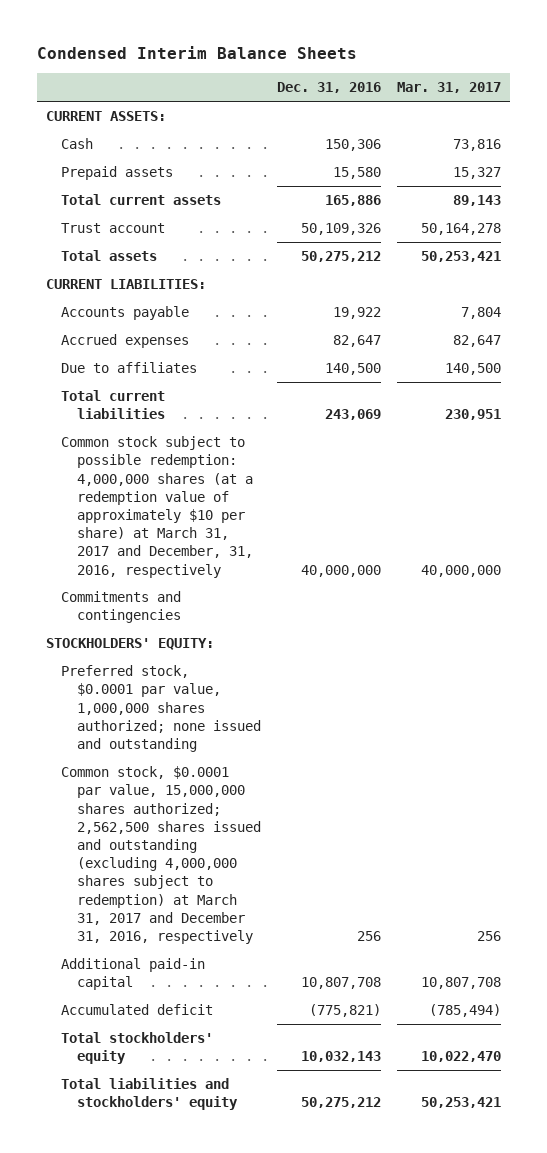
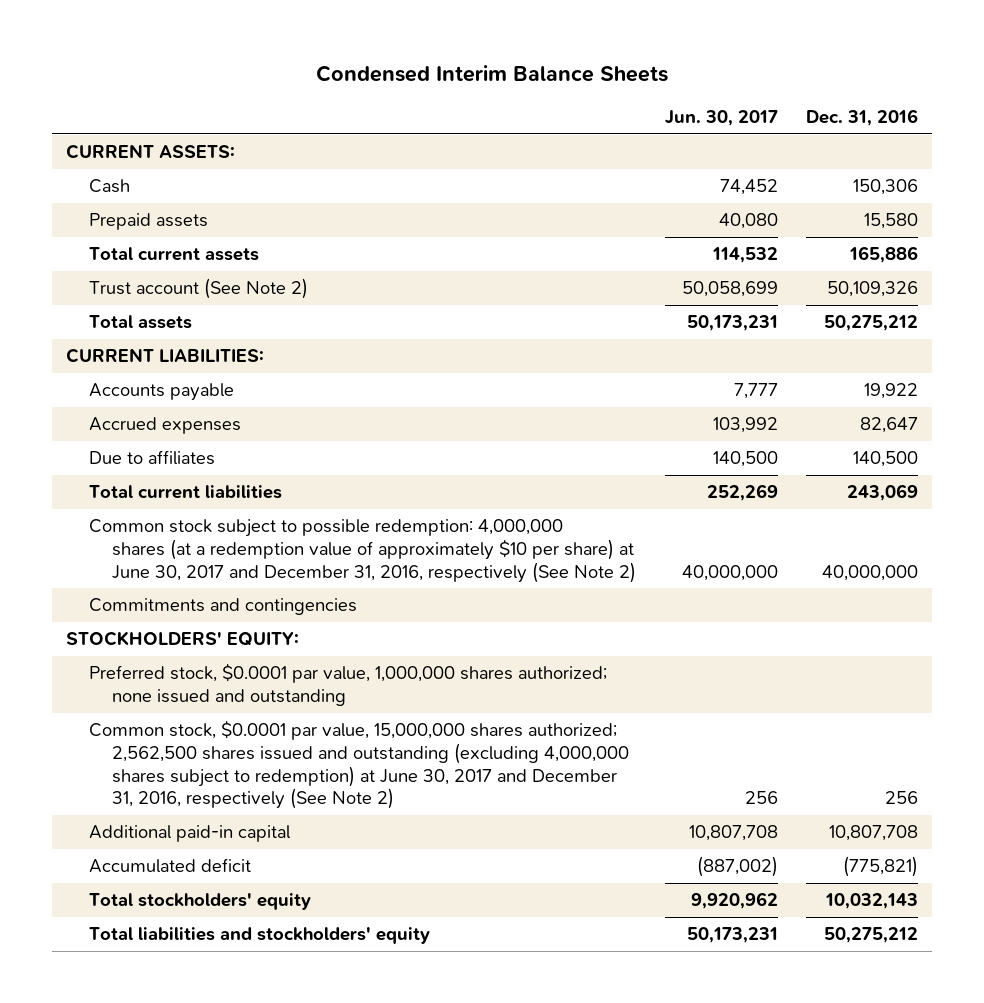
- | Dec. 31, 2016 | Mar. 31, 2017
+ | Jun. 30, 2017 | Dec. 31, 2016
- Trust account | 50,109,326 | 50,164,278
+ Trust account (See Note 2) | 50,058,699 | 50,109,326
- Common stock subject to possible redemption: 4,000,000 shares (at a redemption value of approximately $10 per share) at March 31, 2017 and December, 31, 2016, respectively | 40,000,000 | 40,000,000
+ Common stock subject to possible redemption: 4,000,000 shares (at a redemption value of approximately $10 per share) at June 30, 2017 and December 31, 2016, respectively (See Note 2) | 40,000,000 | 40,000,000
- Common stock, $0.0001 par value, 15,000,000 shares authorized; 2,562,500 shares issued and outstanding (excluding 4,000,000 shares subject to redemption) at March 31, 2017 and December 31, 2016, respectively | 256 | 256
+ Common stock, $0.0001 par value, 15,000,000 shares authorized; 2,562,500 shares issued and outstanding (excluding 4,000,000 shares subject to redemption) at June 30, 2017 and December 31, 2016, respectively (See Note 2) | 256 | 256

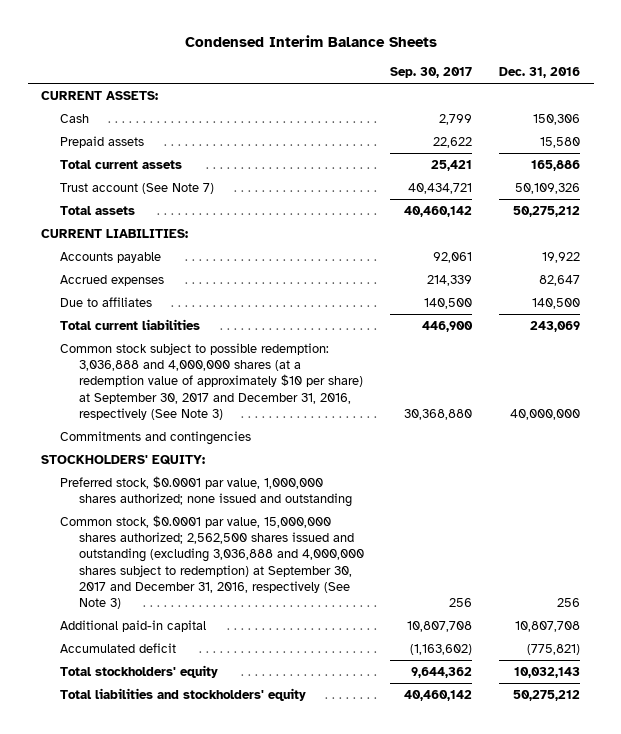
- | Jun. 30, 2017 | Dec. 31, 2016
+ | Sep. 30, 2017 | Dec. 31, 2016
- Trust account (See Note 2) | 50,058,699 | 50,109,326
+ Trust account (See Note 7) | 40,434,721 | 50,109,326
- Common stock subject to possible redemption: 4,000,000 shares (at a redemption value of approximately $10 per share) at June 30, 2017 and December 31, 2016, respectively (See Note 2) | 40,000,000 | 40,000,000
+ Common stock subject to possible redemption: 3,036,888 and 4,000,000 shares (at a redemption value of approximately $10 per share) at September 30, 2017 and December 31, 2016, respectively (See Note 3) | 30,368,880 | 40,000,000
- Common stock, $0.0001 par value, 15,000,000 shares authorized; 2,562,500 shares issued and outstanding (excluding 4,000,000 shares subject to redemption) at June 30, 2017 and December 31, 2016, respectively (See Note 2) | 256 | 256
+ Common stock, $0.0001 par value, 15,000,000 shares authorized; 2,562,500 shares issued and outstanding (excluding 3,036,888 and 4,000,000 shares subject to redemption) at September 30, 2017 and December 31, 2016, respectively (See Note 3) | 256 | 256

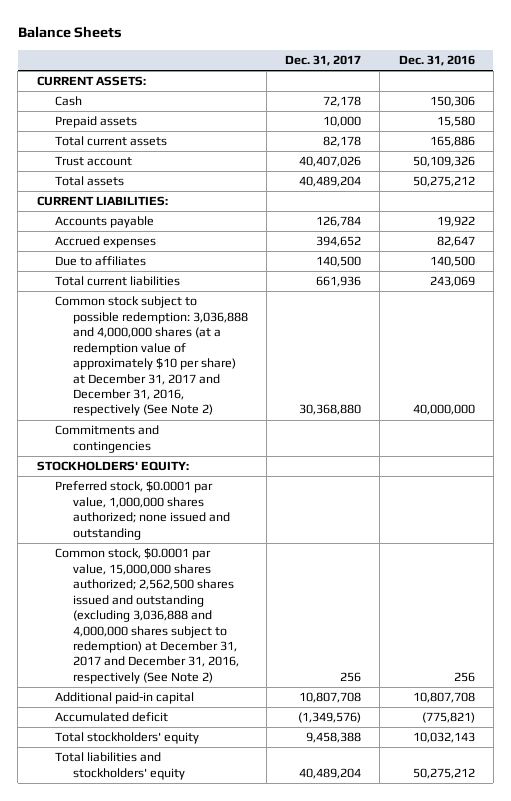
- Condensed Interim Balance Sheets
+ Balance Sheets
- | Sep. 30, 2017 | Dec. 31, 2016
+ | Dec. 31, 2017 | Dec. 31, 2016
- Trust account (See Note 7) | 40,434,721 | 50,109,326
+ Trust account | 40,407,026 | 50,109,326
- Common stock subject to possible redemption: 3,036,888 and 4,000,000 shares (at a redemption value of approximately $10 per share) at September 30, 2017 and December 31, 2016, respectively (See Note 3) | 30,368,880 | 40,000,000
+ Common stock subject to possible redemption: 3,036,888 and 4,000,000 shares (at a redemption value of approximately $10 per share) at December 31, 2017 and December 31, 2016, respectively (See Note 2) | 30,368,880 | 40,000,000
- Common stock, $0.0001 par value, 15,000,000 shares authorized; 2,562,500 shares issued and outstanding (excluding 3,036,888 and 4,000,000 shares subject to redemption) at September 30, 2017 and December 31, 2016, respectively (See Note 3) | 256 | 256
+ Common stock, $0.0001 par value, 15,000,000 shares authorized; 2,562,500 shares issued and outstanding (excluding 3,036,888 and 4,000,000 shares subject to redemption) at December 31, 2017 and December 31, 2016, respectively (See Note 2) | 256 | 256

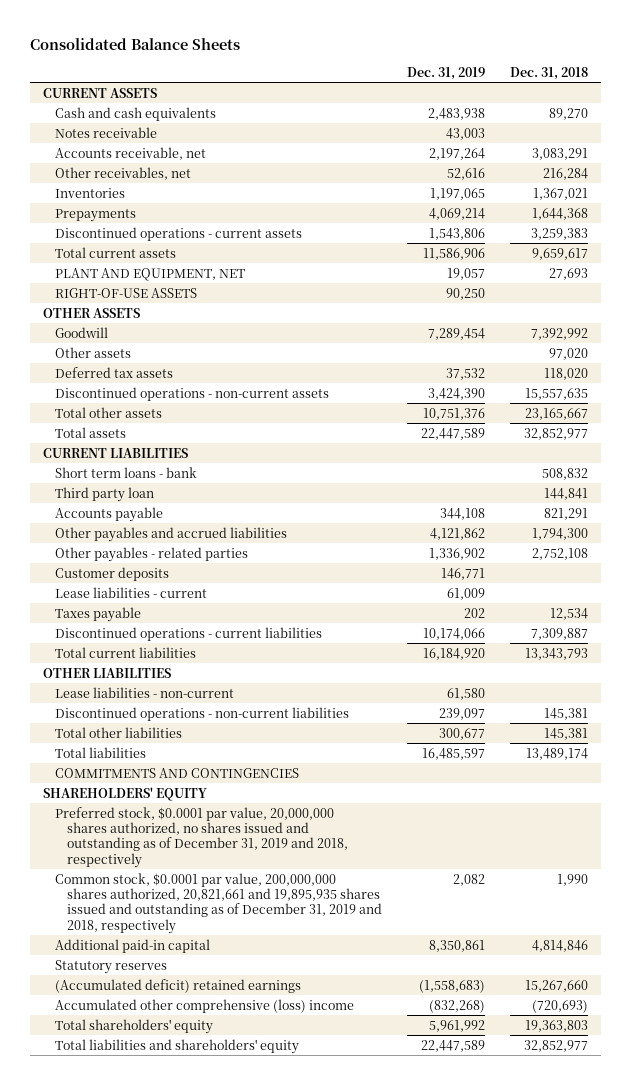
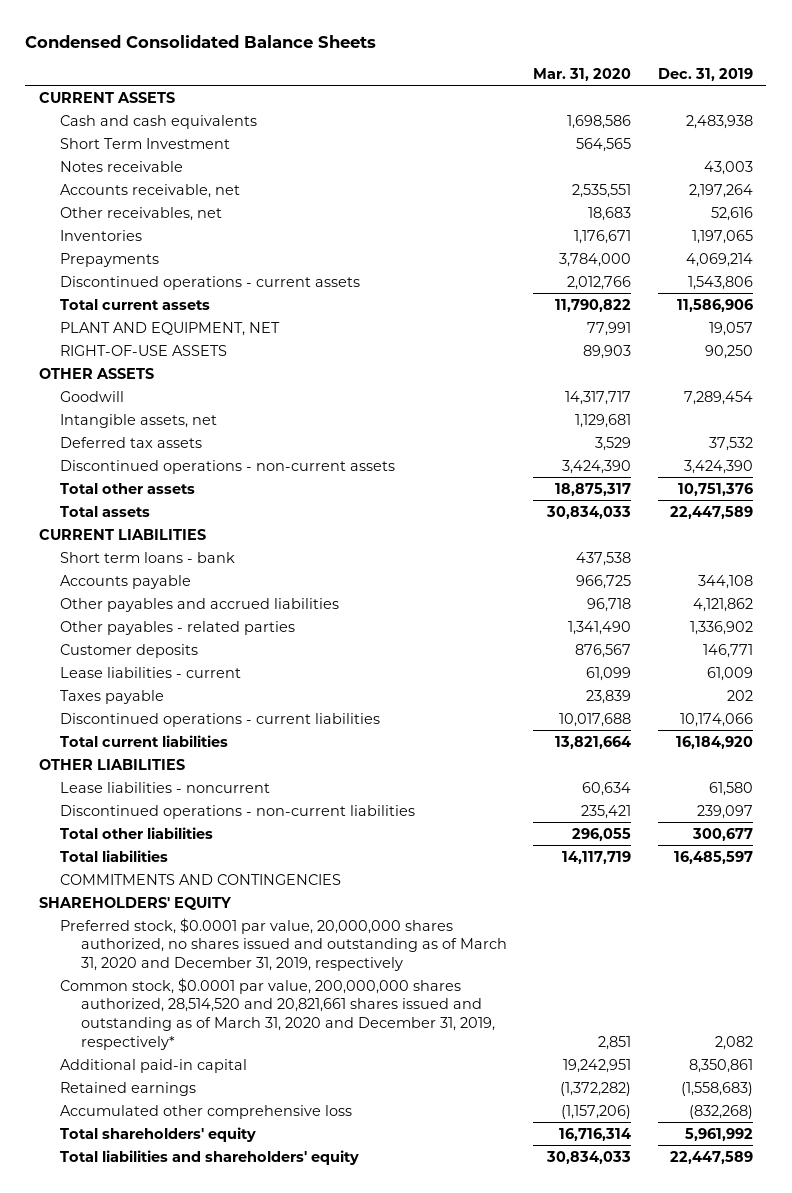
- Consolidated Balance Sheets
+ Condensed Consolidated Balance Sheets
- | Dec. 31, 2019 | Dec. 31, 2018
+ | Mar. 31, 2020 | Dec. 31, 2019
+ Short Term Investment | 564,565 |
- Other assets | | 97,020
+ Intangible assets, net | 1,129,681 |
- Third party loan | | 144,841
- Lease liabilities - non-current | 61,580 |
+ Lease liabilities - noncurrent | 60,634 | 61,580
- Preferred stock, $0.0001 par value, 20,000,000 shares authorized, no shares issued and outstanding as of December 31, 2019 and 2018, respectively
- Common stock, $0.0001 par value, 200,000,000 shares authorized, 20,821,661 and 19,895,935 shares issued and outstanding as of December 31, 2019 and 2018, respectively | 2,082 | 1,990
+ Preferred stock, $0.0001 par value, 20,000,000 shares authorized, no shares issued and outstanding as of March 31, 2020 and December 31, 2019, respectively
+ Common stock, $0.0001 par value, 200,000,000 shares authorized, 28,514,520 and 20,821,661 shares issued and outstanding as of March 31, 2020 and December 31, 2019, respectively* | 2,851 | 2,082
- Statutory reserves
- (Accumulated deficit) retained earnings | (1,558,683) | 15,267,660
- Accumulated other comprehensive (loss) income | (832,268) | (720,693)
+ Retained earnings | (1,372,282) | (1,558,683)
+ Accumulated other comprehensive loss | (1,157,206) | (832,268)

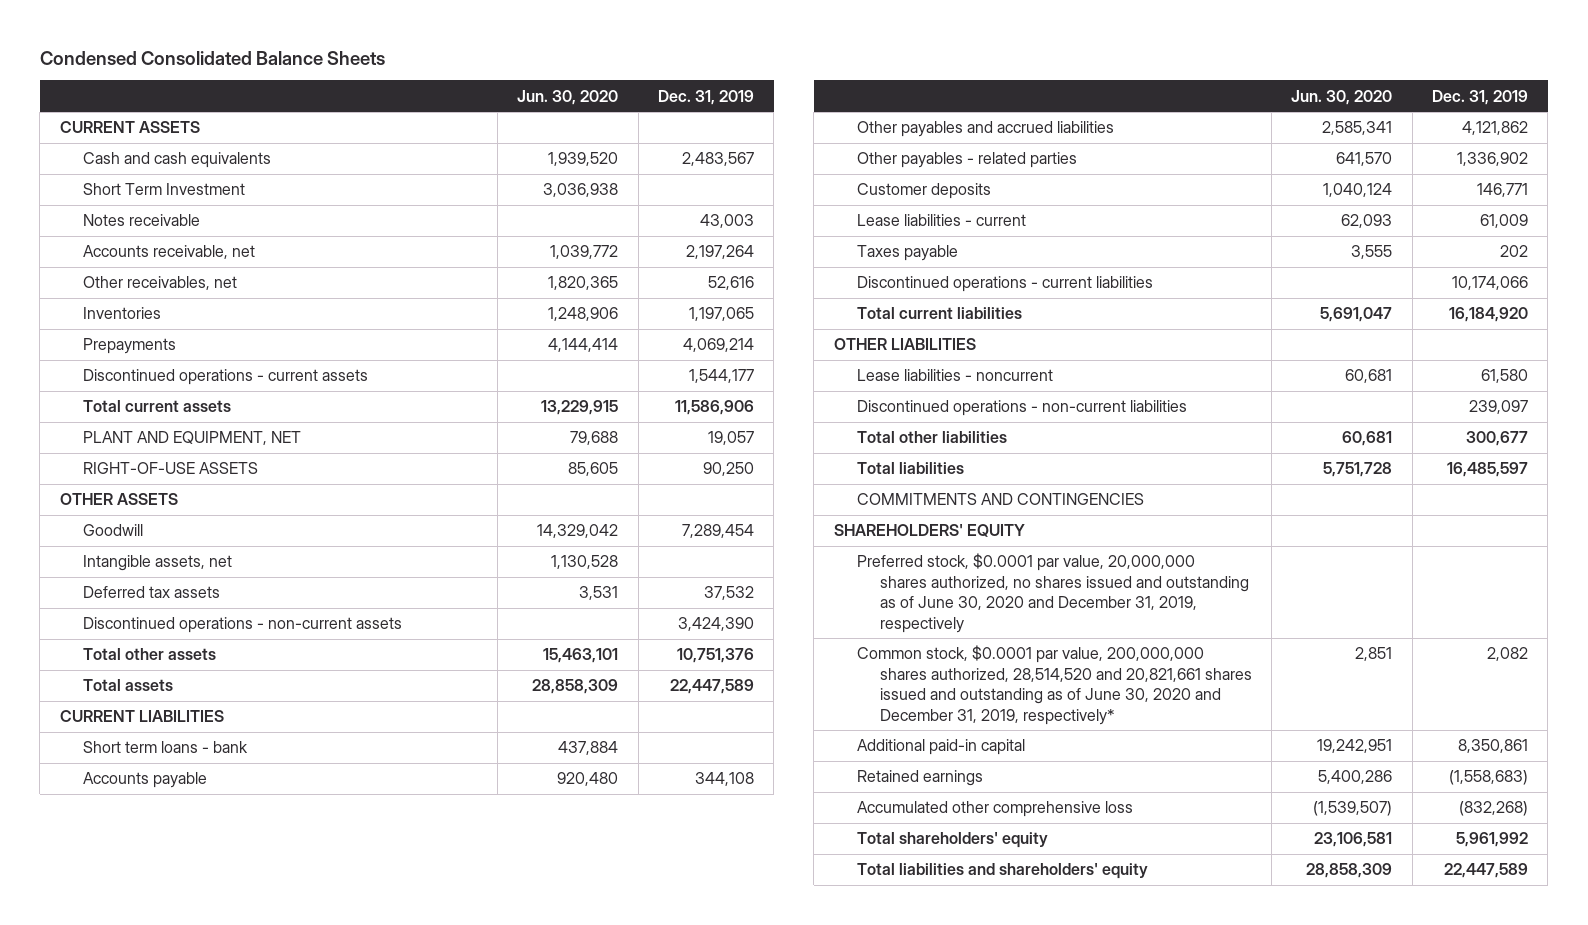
- | Mar. 31, 2020 | Dec. 31, 2019
+ | Jun. 30, 2020 | Dec. 31, 2019
- Cash and cash equivalents | 1,698,586 | 2,483,938
+ Cash and cash equivalents | 1,939,520 | 2,483,567
- Discontinued operations - current assets | 2,012,766 | 1,543,806
+ Discontinued operations - current assets | | 1,544,177
- Preferred stock, $0.0001 par value, 20,000,000 shares authorized, no shares issued and outstanding as of March 31, 2020 and December 31, 2019, respectively
- Common stock, $0.0001 par value, 200,000,000 shares authorized, 28,514,520 and 20,821,661 shares issued and outstanding as of March 31, 2020 and December 31, 2019, respectively* | 2,851 | 2,082
+ Preferred stock, $0.0001 par value, 20,000,000 shares authorized, no shares issued and outstanding as of June 30, 2020 and December 31, 2019, respectively
+ Common stock, $0.0001 par value, 200,000,000 shares authorized, 28,514,520 and 20,821,661 shares issued and outstanding as of June 30, 2020 and December 31, 2019, respectively* | 2,851 | 2,082

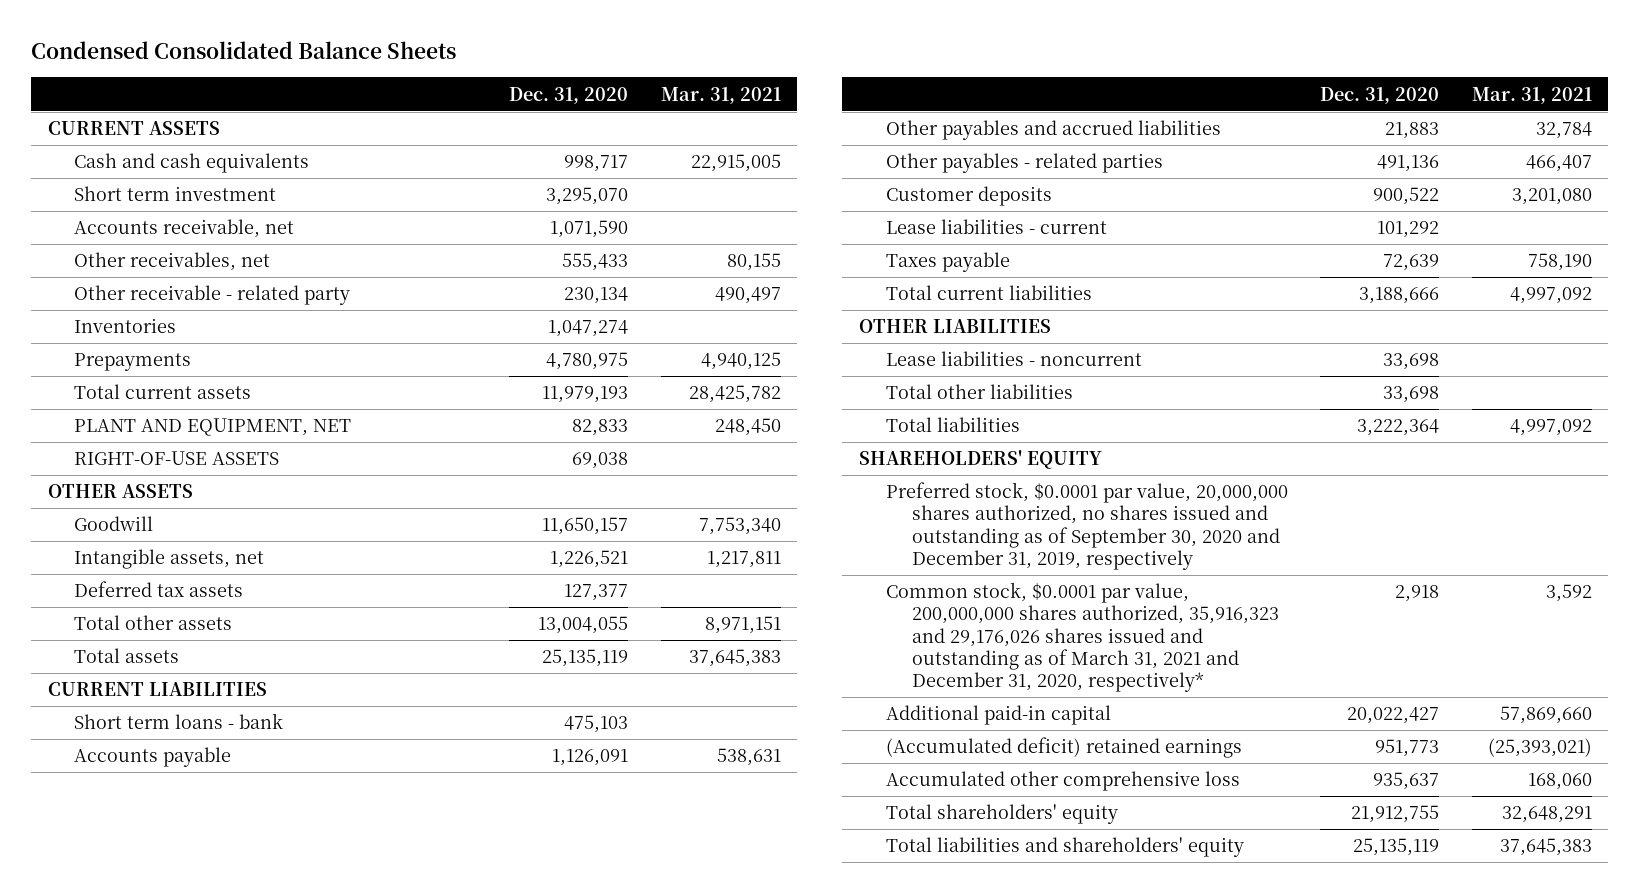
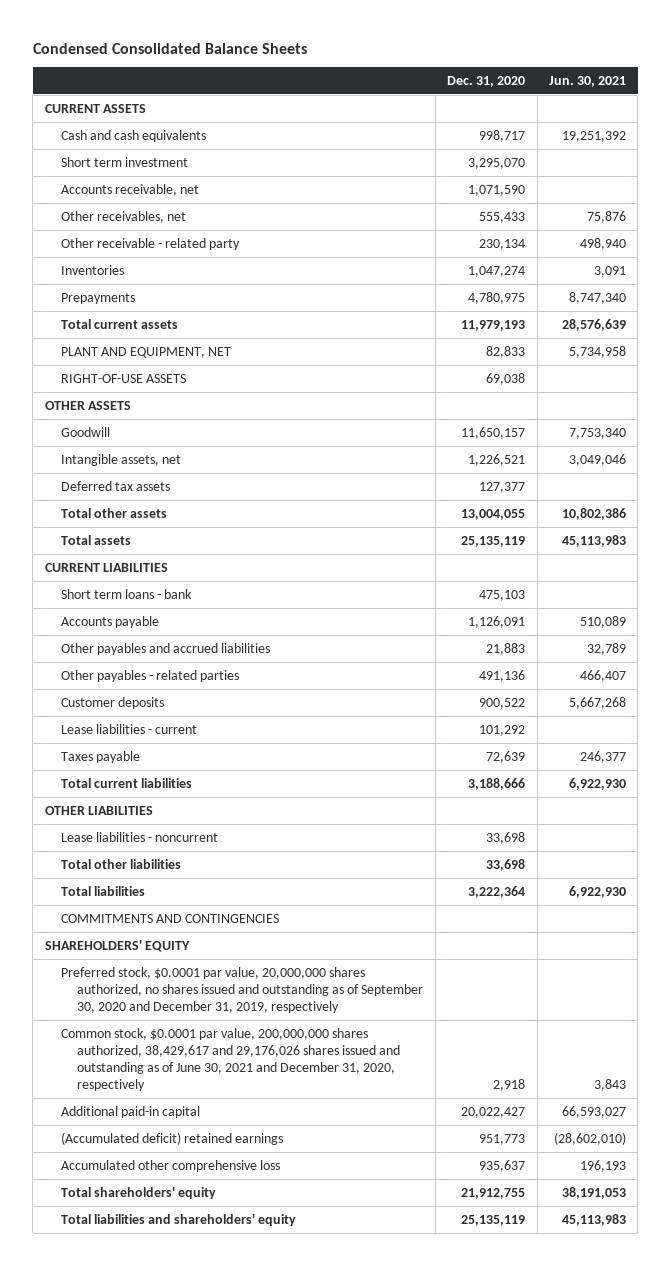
- | Dec. 31, 2020 | Mar. 31, 2021
+ | Dec. 31, 2020 | Jun. 30, 2021
+ COMMITMENTS AND CONTINGENCIES
- Common stock, $0.0001 par value, 200,000,000 shares authorized, 35,916,323 and 29,176,026 shares issued and outstanding as of March 31, 2021 and December 31, 2020, respectively* | 2,918 | 3,592
+ Common stock, $0.0001 par value, 200,000,000 shares authorized, 38,429,617 and 29,176,026 shares issued and outstanding as of June 30, 2021 and December 31, 2020, respectively | 2,918 | 3,843

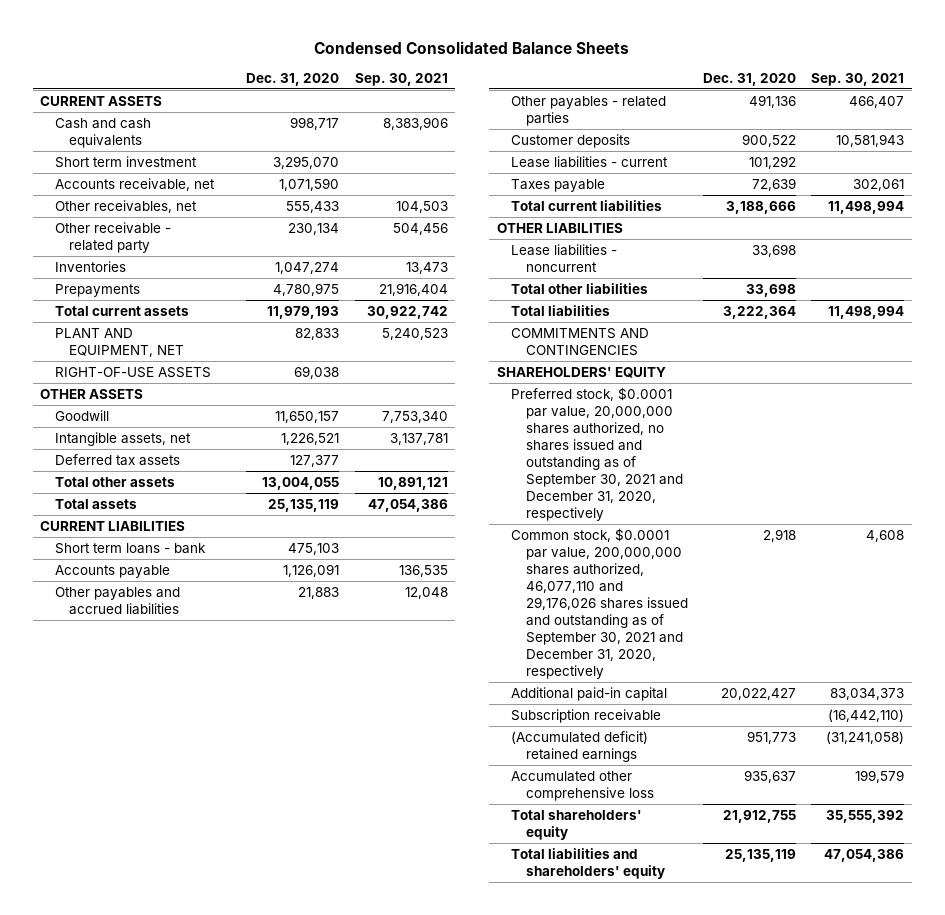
- | Dec. 31, 2020 | Jun. 30, 2021
+ | Dec. 31, 2020 | Sep. 30, 2021
- Preferred stock, $0.0001 par value, 20,000,000 shares authorized, no shares issued and outstanding as of September 30, 2020 and December 31, 2019, respectively
- Common stock, $0.0001 par value, 200,000,000 shares authorized, 38,429,617 and 29,176,026 shares issued and outstanding as of June 30, 2021 and December 31, 2020, respectively | 2,918 | 3,843
+ Preferred stock, $0.0001 par value, 20,000,000 shares authorized, no shares issued and outstanding as of September 30, 2021 and December 31, 2020, respectively
+ Common stock, $0.0001 par value, 200,000,000 shares authorized, 46,077,110 and 29,176,026 shares issued and outstanding as of September 30, 2021 and December 31, 2020, respectively | 2,918 | 4,608
+ Subscription receivable | | (16,442,110)

